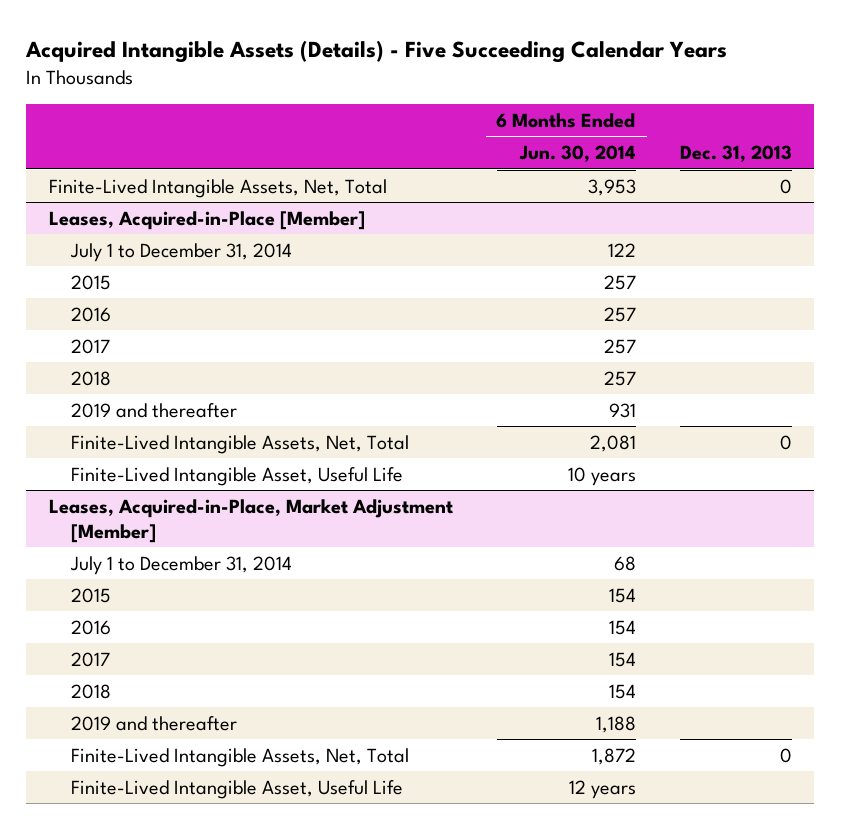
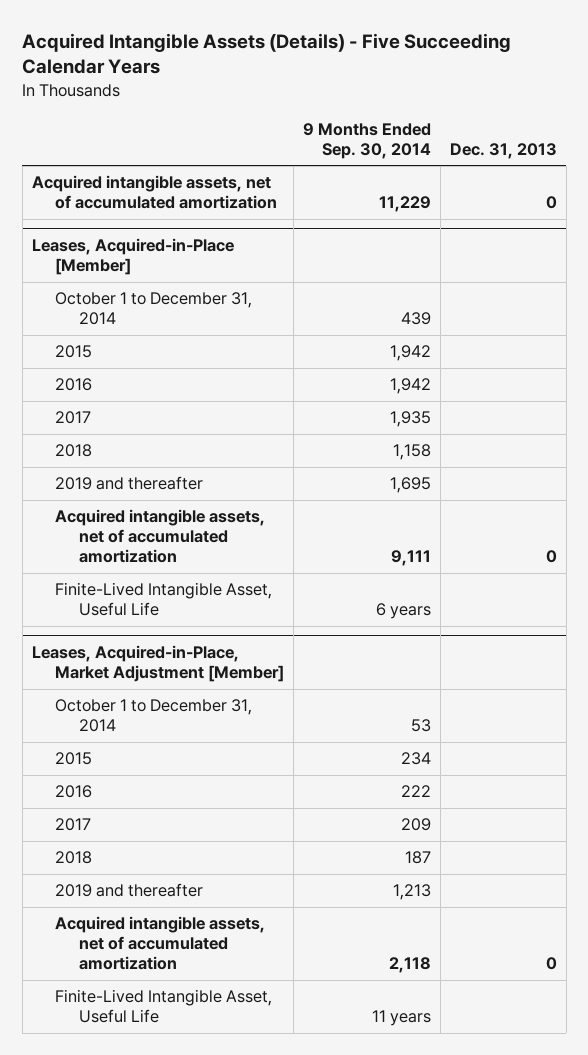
- | 6 Months Ended Jun. 30, 2014 | Dec. 31, 2013
+ | 9 Months Ended Sep. 30, 2014 | Dec. 31, 2013
- Finite-Lived Intangible Assets, Net, Total | 3,953 | 0
+ Acquired intangible assets, net of accumulated amortization | 11,229 | 0
@ Leases, Acquired-in-Place [Member]
- July 1 to December 31, 2014 | 122 |
+ October 1 to December 31, 2014 | 439 |
- Finite-Lived Intangible Assets, Net, Total | 2,081 | 0
+ Acquired intangible assets, net of accumulated amortization | 9,111 | 0
@ Leases, Acquired-in-Place, Market Adjustment [Member]
- July 1 to December 31, 2014 | 68 |
+ October 1 to December 31, 2014 | 53 |
- Finite-Lived Intangible Assets, Net, Total | 1,872 | 0
+ Acquired intangible assets, net of accumulated amortization | 2,118 | 0

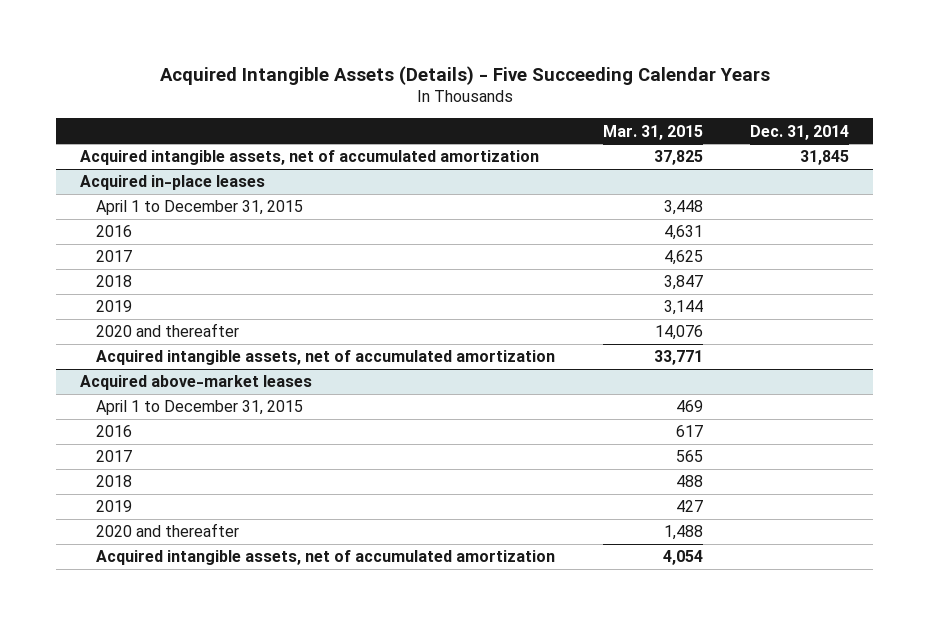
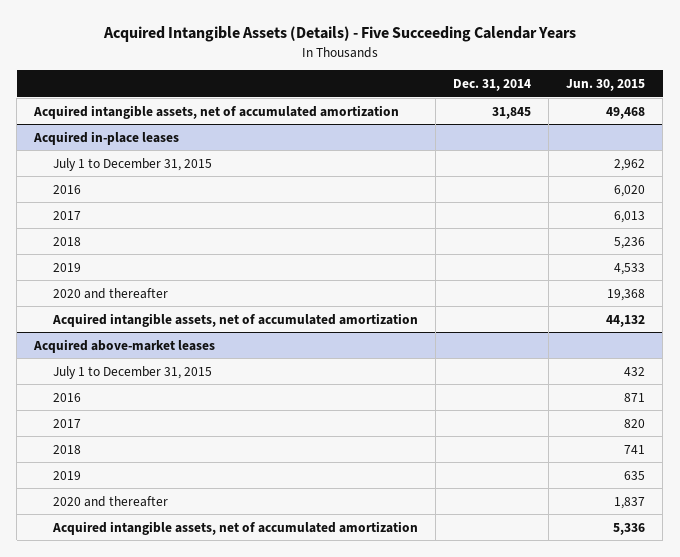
- | Mar. 31, 2015 | Dec. 31, 2014
+ | Dec. 31, 2014 | Jun. 30, 2015
@ Acquired in-place leases
- April 1 to December 31, 2015 | 3,448 |
+ July 1 to December 31, 2015 | | 2,962
@ Acquired above-market leases
- April 1 to December 31, 2015 | 469 |
+ July 1 to December 31, 2015 | | 432

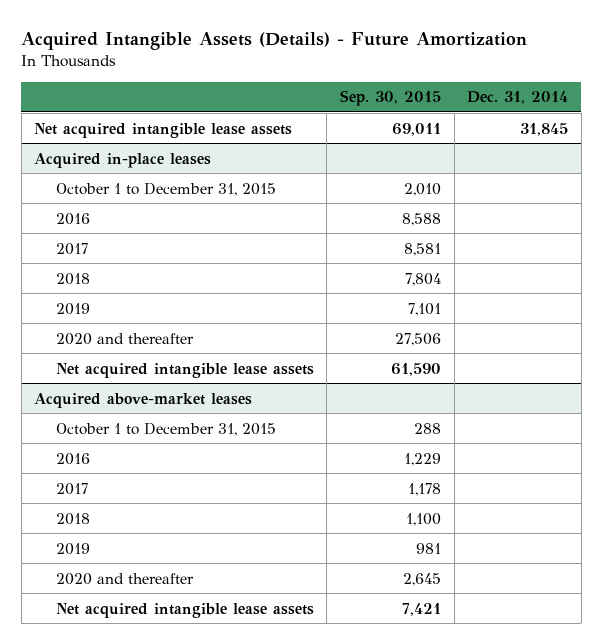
- Acquired Intangible Assets (Details) - Five Succeeding Calendar Years
+ Acquired Intangible Assets (Details) - Future Amortization
- | Dec. 31, 2014 | Jun. 30, 2015
+ | Sep. 30, 2015 | Dec. 31, 2014
- Acquired intangible assets, net of accumulated amortization | 31,845 | 49,468
+ Net acquired intangible lease assets | 69,011 | 31,845
@ Acquired in-place leases
- July 1 to December 31, 2015 | | 2,962
+ October 1 to December 31, 2015 | 2,010 |
- Acquired intangible assets, net of accumulated amortization | | 44,132
+ Net acquired intangible lease assets | 61,590 |
@ Acquired above-market leases
- July 1 to December 31, 2015 | | 432
+ October 1 to December 31, 2015 | 288 |
- Acquired intangible assets, net of accumulated amortization | | 5,336
+ Net acquired intangible lease assets | 7,421 |

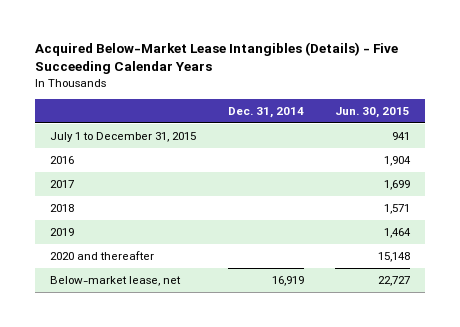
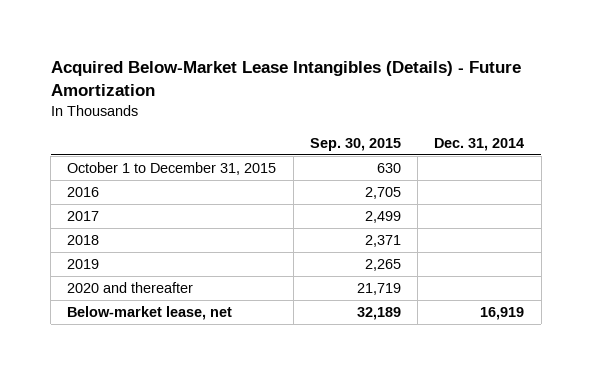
- Acquired Below-Market Lease Intangibles (Details) - Five Succeeding Calendar Years
+ Acquired Below-Market Lease Intangibles (Details) - Future Amortization
- | Dec. 31, 2014 | Jun. 30, 2015
+ | Sep. 30, 2015 | Dec. 31, 2014
- July 1 to December 31, 2015 | | 941
+ October 1 to December 31, 2015 | 630 |

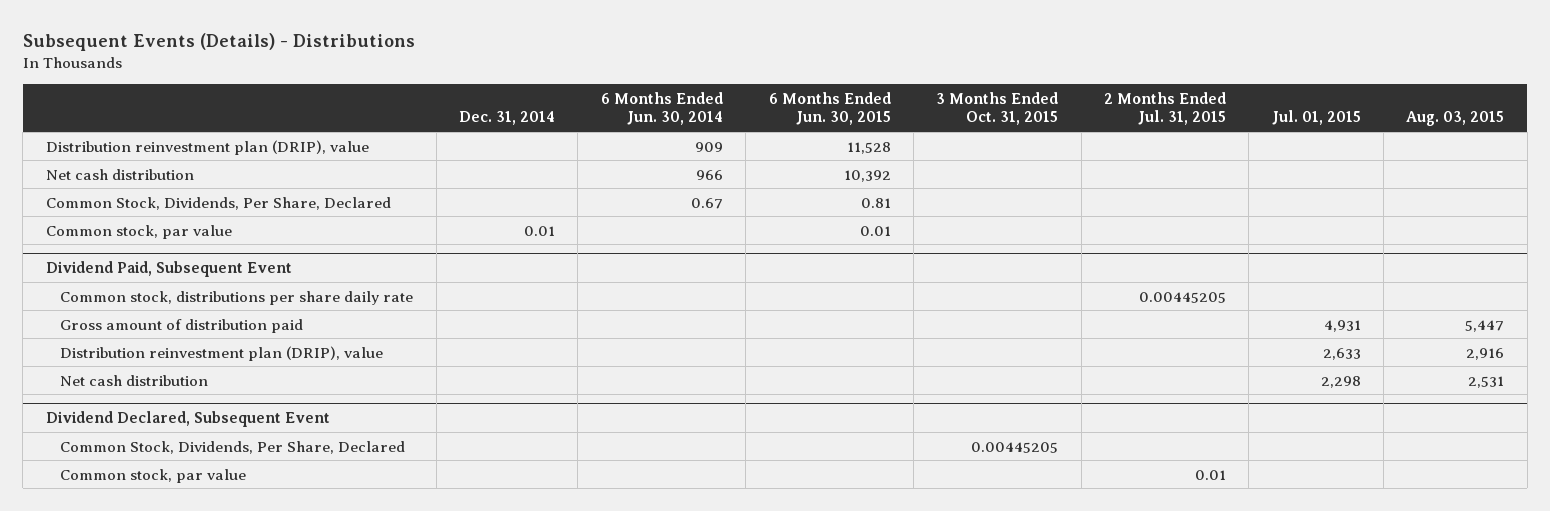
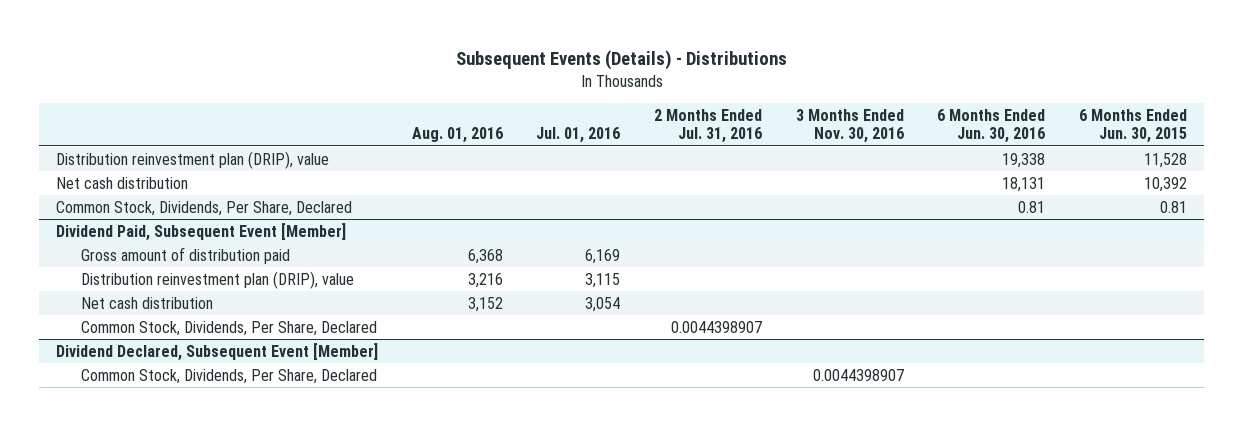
- | Dec. 31, 2014 | 6 Months Ended Jun. 30, 2014 | 6 Months Ended Jun. 30, 2015 | 3 Months Ended Oct. 31, 2015 | 2 Months Ended Jul. 31, 2015 | Jul. 01, 2015 | Aug. 03, 2015
+ | Aug. 01, 2016 | Jul. 01, 2016 | 2 Months Ended Jul. 31, 2016 | 3 Months Ended Nov. 30, 2016 | 6 Months Ended Jun. 30, 2016 | 6 Months Ended Jun. 30, 2015
- Common stock, par value | 0.01 | | 0.01 | | | |
- Dividend Paid, Subsequent Event
- Common stock, distributions per share daily rate | | | | | 0.00445205 | |
+ Dividend Paid, Subsequent Event [Member]
- Dividend Declared, Subsequent Event
+ Common Stock, Dividends, Per Share, Declared | | | 0.0044398907 | | |
+ Dividend Declared, Subsequent Event [Member]
- Common stock, par value | | | | | 0.01 | |

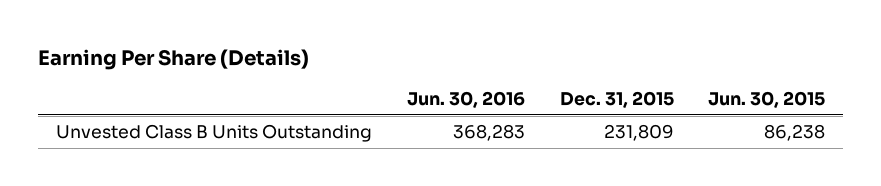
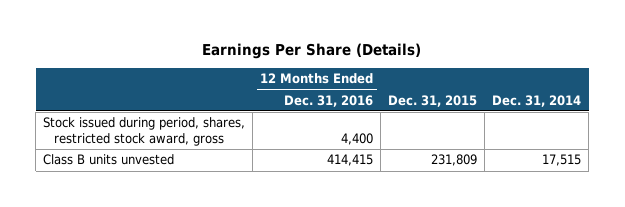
- Earning Per Share (Details)
+ Earnings Per Share (Details)
- | Jun. 30, 2016 | Dec. 31, 2015 | Jun. 30, 2015
+ | 12 Months Ended Dec. 31, 2016 | Dec. 31, 2015 | Dec. 31, 2014
- Unvested Class B Units Outstanding | 368,283 | 231,809 | 86,238
+ Stock issued during period, shares, restricted stock award, gross | 4,400 | |
+ Class B units unvested | 414,415 | 231,809 | 17,515

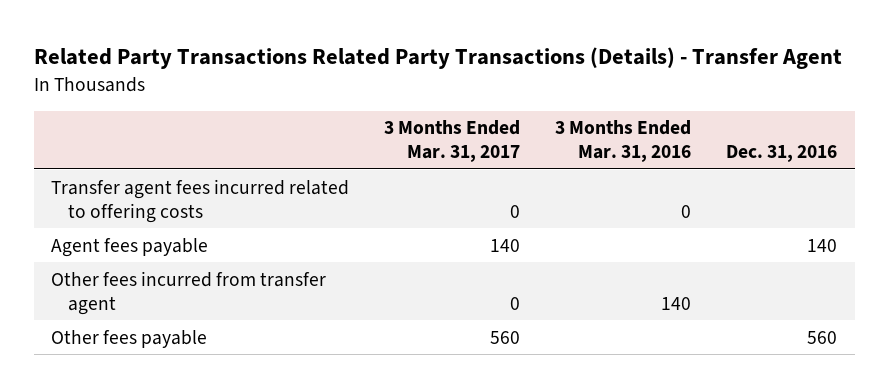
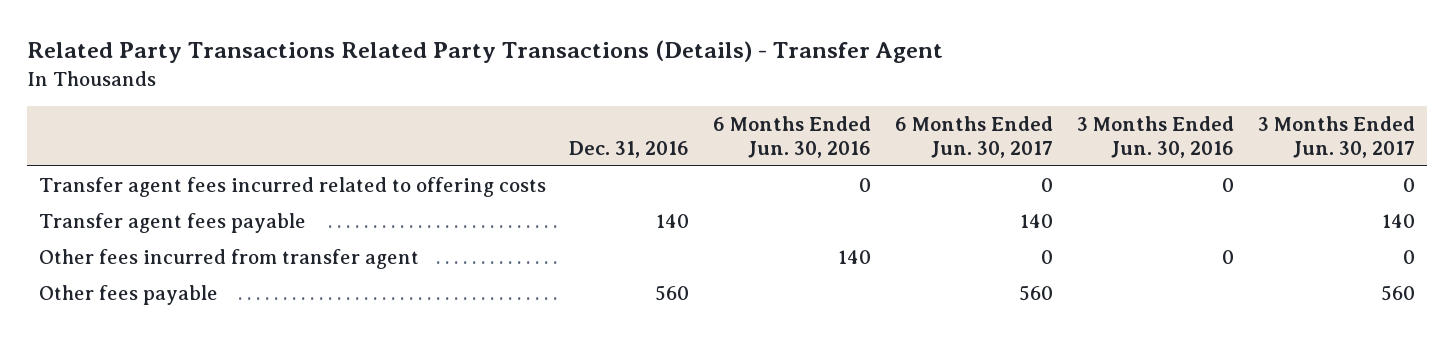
- | 3 Months Ended Mar. 31, 2017 | 3 Months Ended Mar. 31, 2016 | Dec. 31, 2016
+ | Dec. 31, 2016 | 6 Months Ended Jun. 30, 2016 | 6 Months Ended Jun. 30, 2017 | 3 Months Ended Jun. 30, 2016 | 3 Months Ended Jun. 30, 2017
- Agent fees payable | 140 | | 140
+ Transfer agent fees payable | 140 | | 140 | | 140

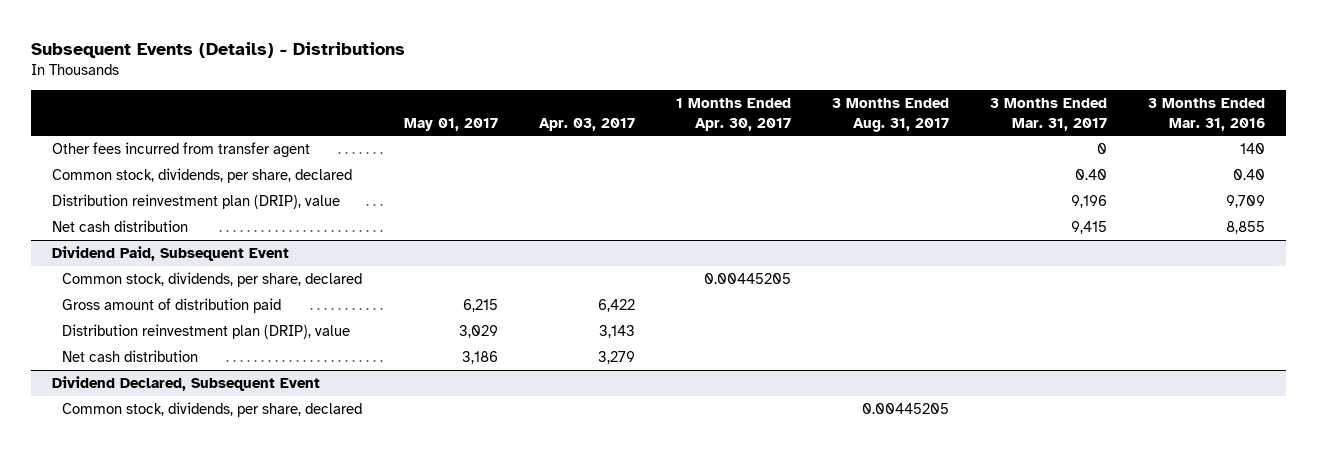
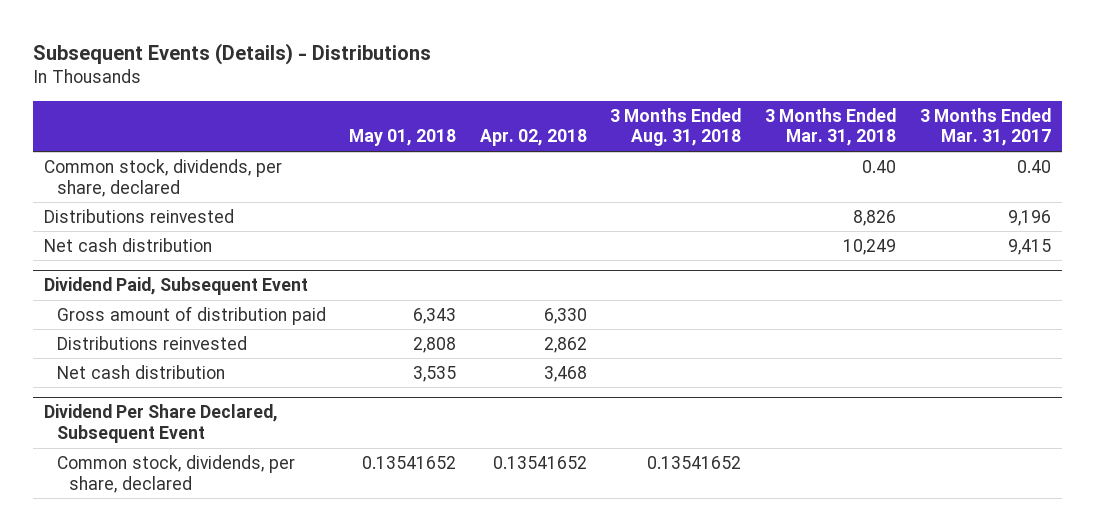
- | May 01, 2017 | Apr. 03, 2017 | 1 Months Ended Apr. 30, 2017 | 3 Months Ended Aug. 31, 2017 | 3 Months Ended Mar. 31, 2017 | 3 Months Ended Mar. 31, 2016
+ | May 01, 2018 | Apr. 02, 2018 | 3 Months Ended Aug. 31, 2018 | 3 Months Ended Mar. 31, 2018 | 3 Months Ended Mar. 31, 2017
- Other fees incurred from transfer agent | | | | | 0 | 140
- Distribution reinvestment plan (DRIP), value | | | | | 9,196 | 9,709
+ Distributions reinvested | | | | 8,826 | 9,196
@ Dividend Paid, Subsequent Event
- Common stock, dividends, per share, declared | | | 0.00445205 | | |
- Distribution reinvestment plan (DRIP), value | 3,029 | 3,143 | | | |
+ Distributions reinvested | 2,808 | 2,862 | | |
- Dividend Declared, Subsequent Event
+ Dividend Per Share Declared, Subsequent Event

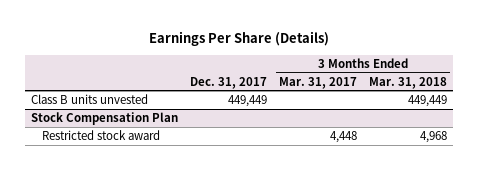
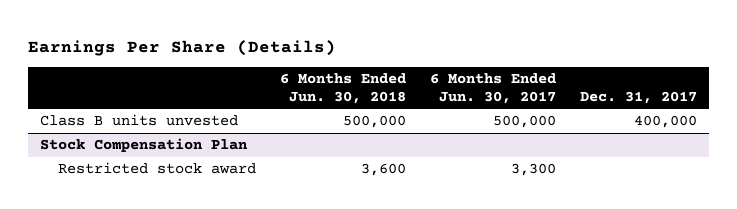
- | Dec. 31, 2017 | 3 Months Ended Mar. 31, 2017 | 3 Months Ended Mar. 31, 2018
+ | 6 Months Ended Jun. 30, 2018 | 6 Months Ended Jun. 30, 2017 | Dec. 31, 2017
- Class B units unvested | 449,449 | | 449,449
+ Class B units unvested | 500,000 | 500,000 | 400,000

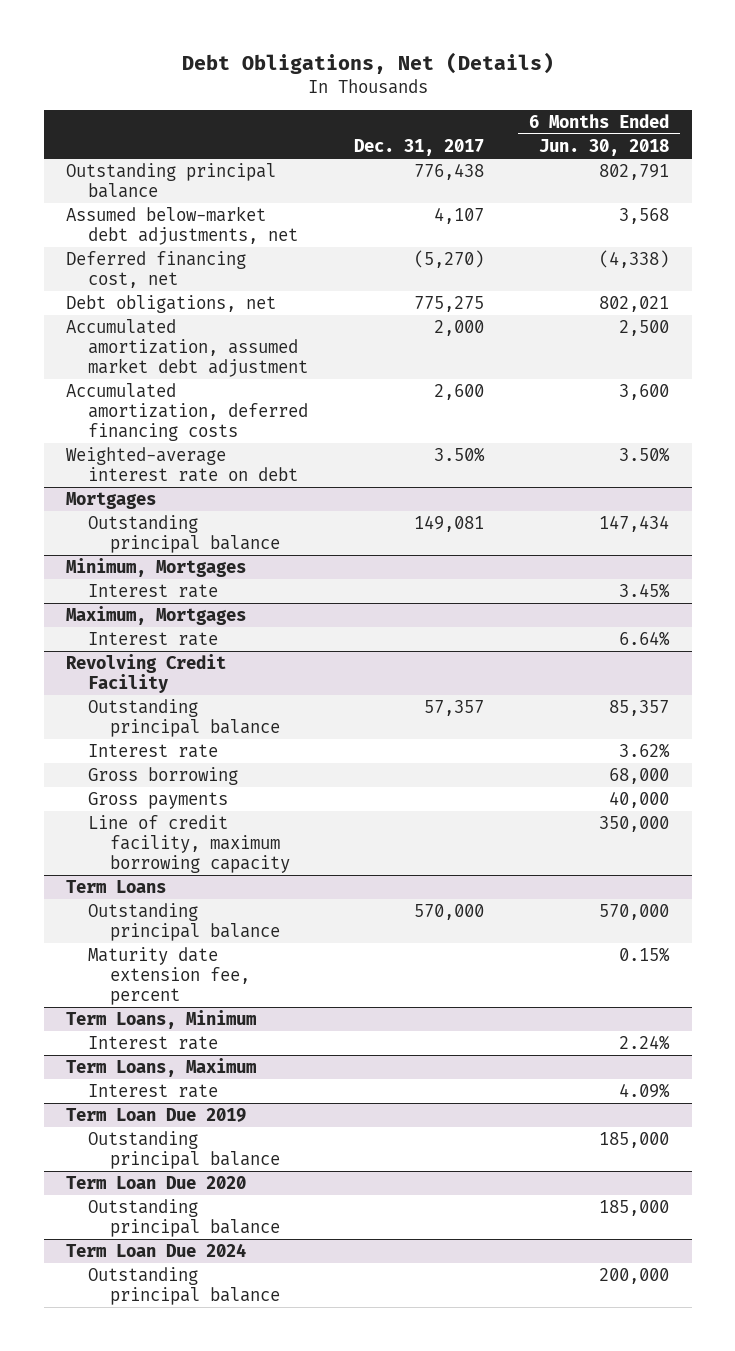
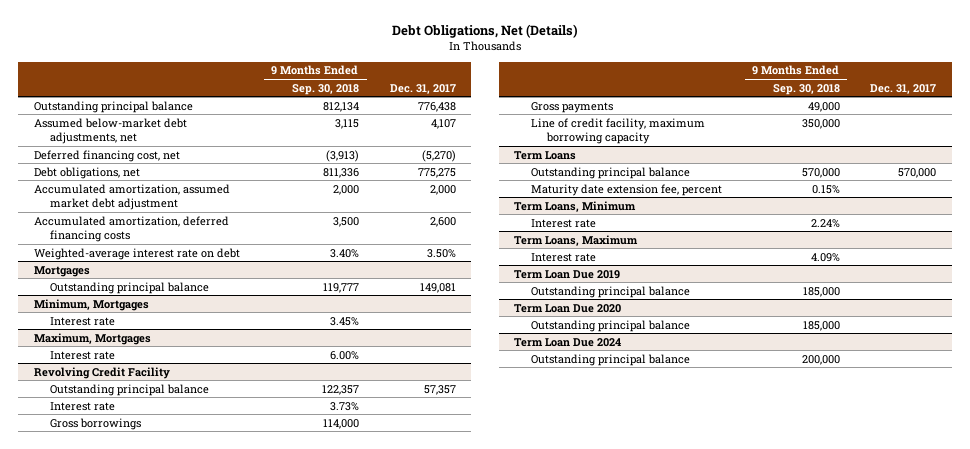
- | Dec. 31, 2017 | 6 Months Ended Jun. 30, 2018
+ | 9 Months Ended Sep. 30, 2018 | Dec. 31, 2017
@ Revolving Credit Facility
- Gross borrowing | | 68,000
+ Gross borrowings | 114,000 |

